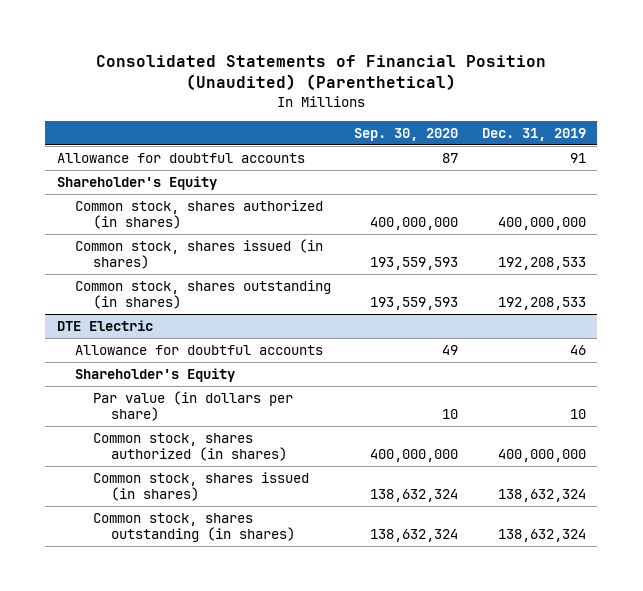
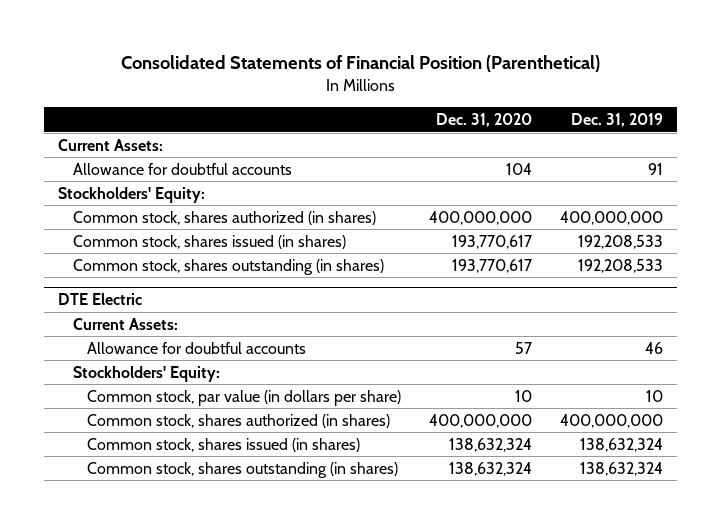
- Consolidated Statements of Financial Position (Unaudited) (Parenthetical)
+ Consolidated Statements of Financial Position (Parenthetical)
- | Sep. 30, 2020 | Dec. 31, 2019
+ | Dec. 31, 2020 | Dec. 31, 2019
+ Current Assets:
- Shareholder's Equity
+ Stockholders' Equity:
@ DTE Electric
+ Current Assets:
- Shareholder's Equity
- Par value (in dollars per share) | 10 | 10
+ Stockholders' Equity:
+ Common stock, par value (in dollars per share) | 10 | 10

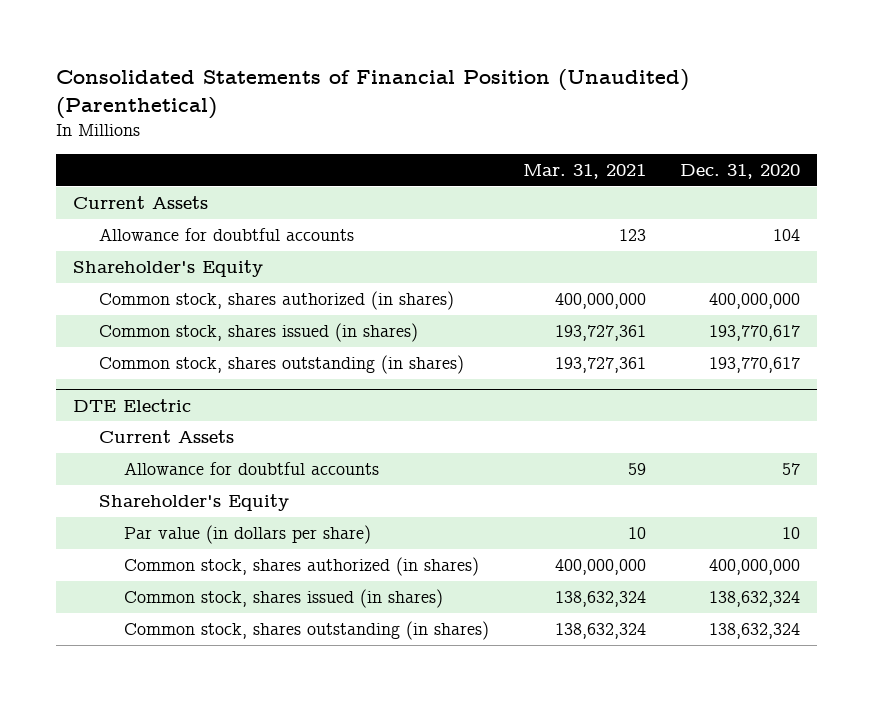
- Consolidated Statements of Financial Position (Parenthetical)
+ Consolidated Statements of Financial Position (Unaudited) (Parenthetical)
- | Dec. 31, 2020 | Dec. 31, 2019
+ | Mar. 31, 2021 | Dec. 31, 2020
- Current Assets:
+ Current Assets
- Stockholders' Equity:
+ Shareholder's Equity
@ DTE Electric
- Current Assets:
+ Current Assets
- Stockholders' Equity:
- Common stock, par value (in dollars per share) | 10 | 10
+ Shareholder's Equity
+ Par value (in dollars per share) | 10 | 10

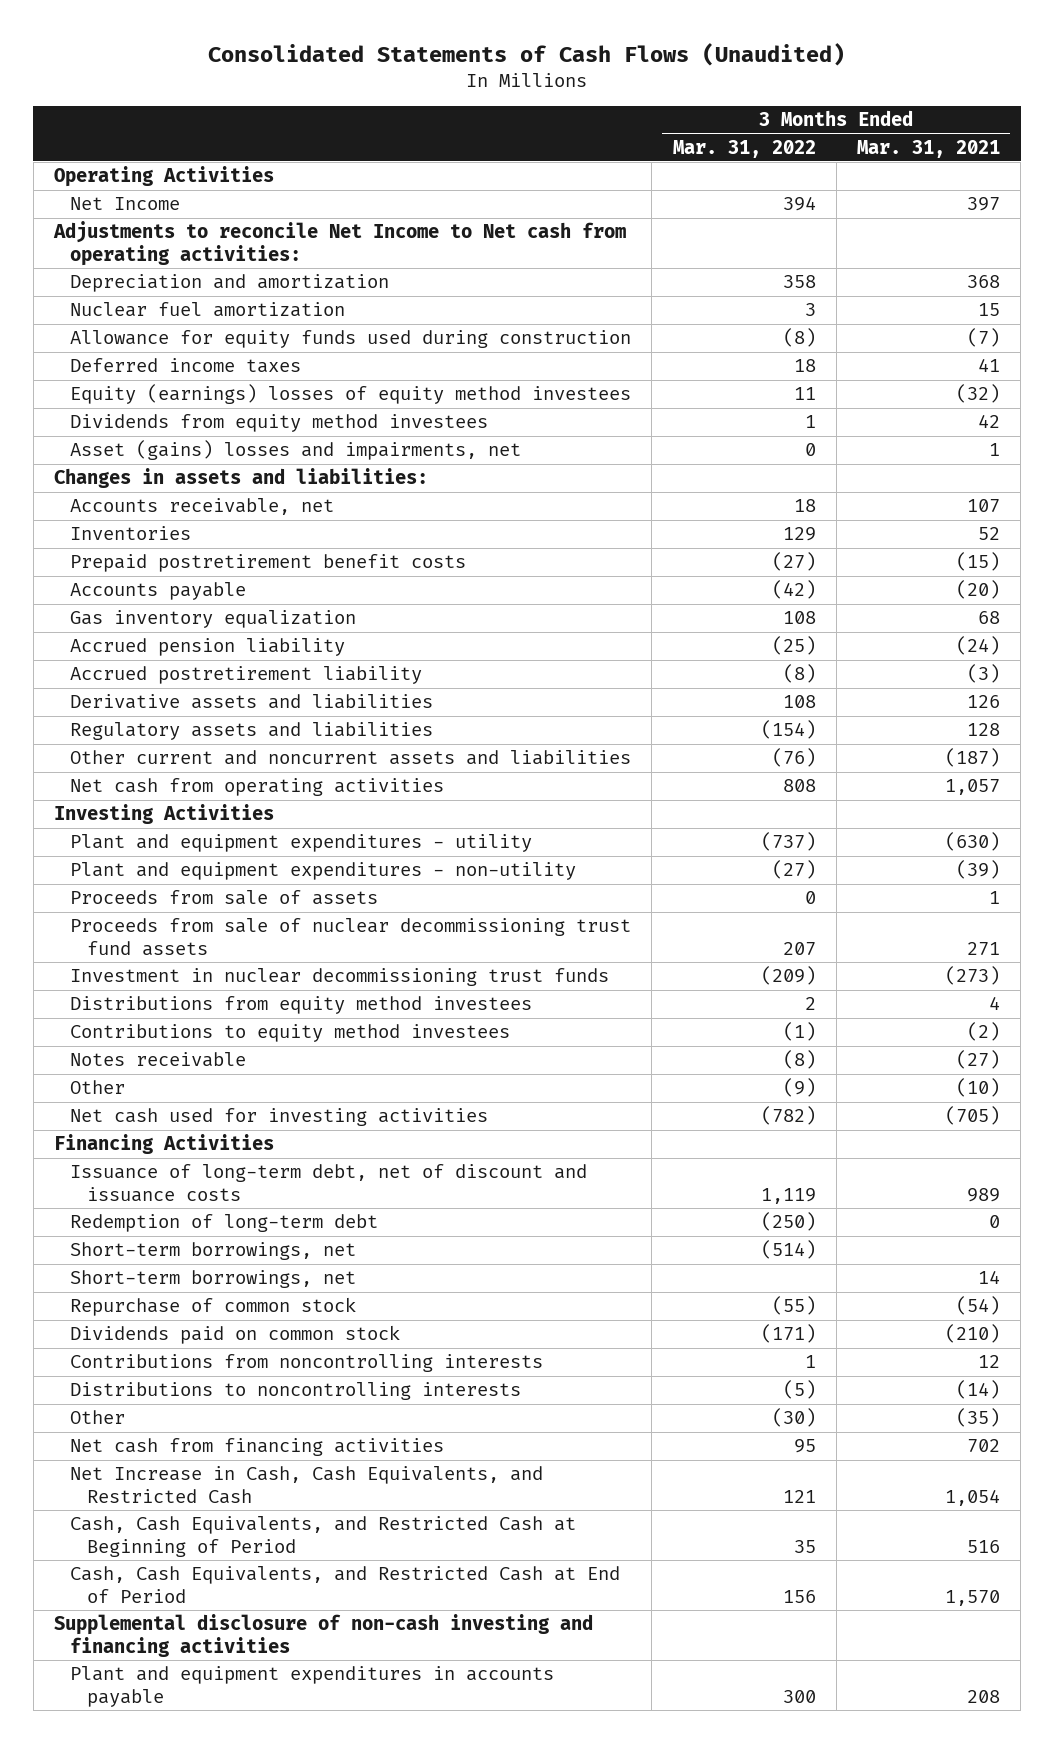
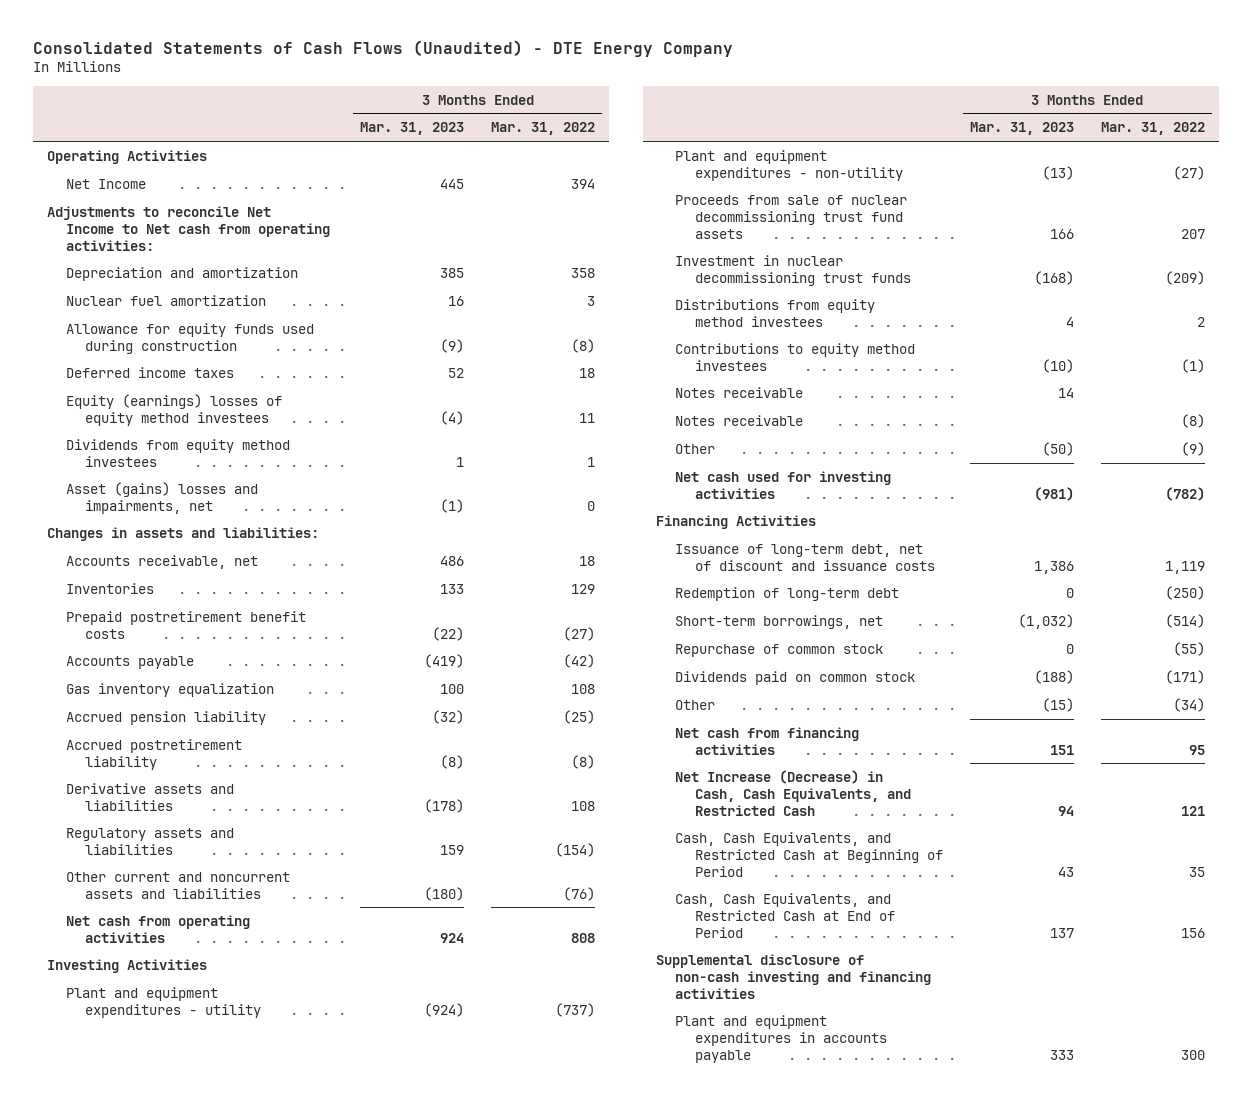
- Consolidated Statements of Cash Flows (Unaudited)
+ Consolidated Statements of Cash Flows (Unaudited) - DTE Energy Company
- | 3 Months Ended Mar. 31, 2022 | 3 Months Ended Mar. 31, 2021
+ | 3 Months Ended Mar. 31, 2023 | 3 Months Ended Mar. 31, 2022
- Proceeds from sale of assets | 0 | 1
+ Notes receivable | 14 |
- Short-term borrowings, net | | 14
- Contributions from noncontrolling interests | 1 | 12
- Distributions to noncontrolling interests | (5) | (14)
- Other | (30) | (35)
+ Other | (15) | (34)
- Net Increase in Cash, Cash Equivalents, and Restricted Cash | 121 | 1,054
+ Net Increase (Decrease) in Cash, Cash Equivalents, and Restricted Cash | 94 | 121

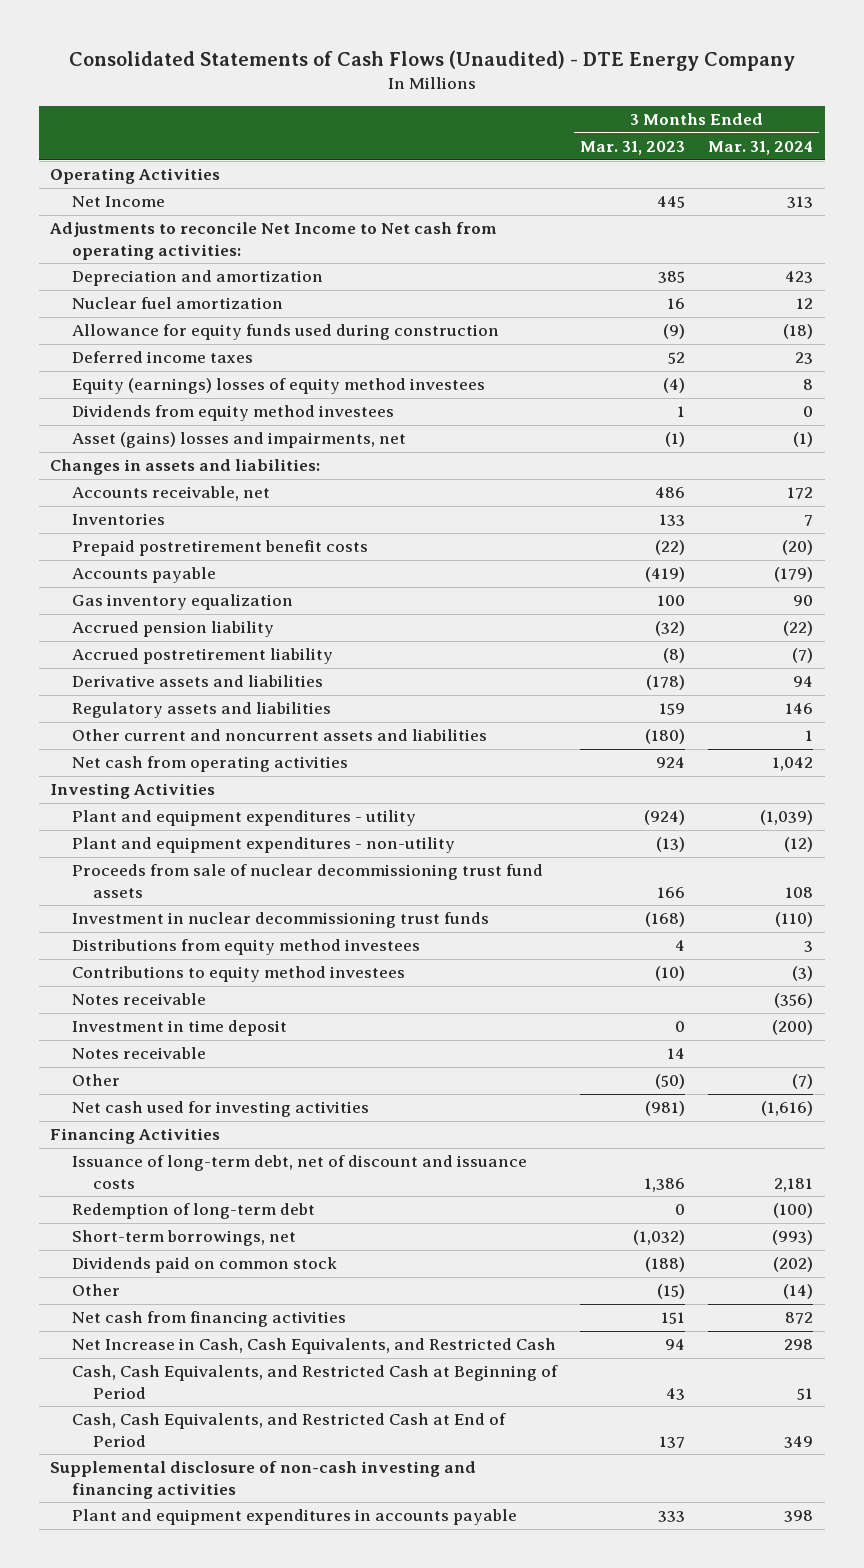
- | 3 Months Ended Mar. 31, 2023 | 3 Months Ended Mar. 31, 2022
+ | 3 Months Ended Mar. 31, 2023 | 3 Months Ended Mar. 31, 2024
+ Investment in time deposit | 0 | (200)
moved down: Notes receivable | 14 |
- Repurchase of common stock | 0 | (55)
- Net Increase (Decrease) in Cash, Cash Equivalents, and Restricted Cash | 94 | 121
+ Net Increase in Cash, Cash Equivalents, and Restricted Cash | 94 | 298

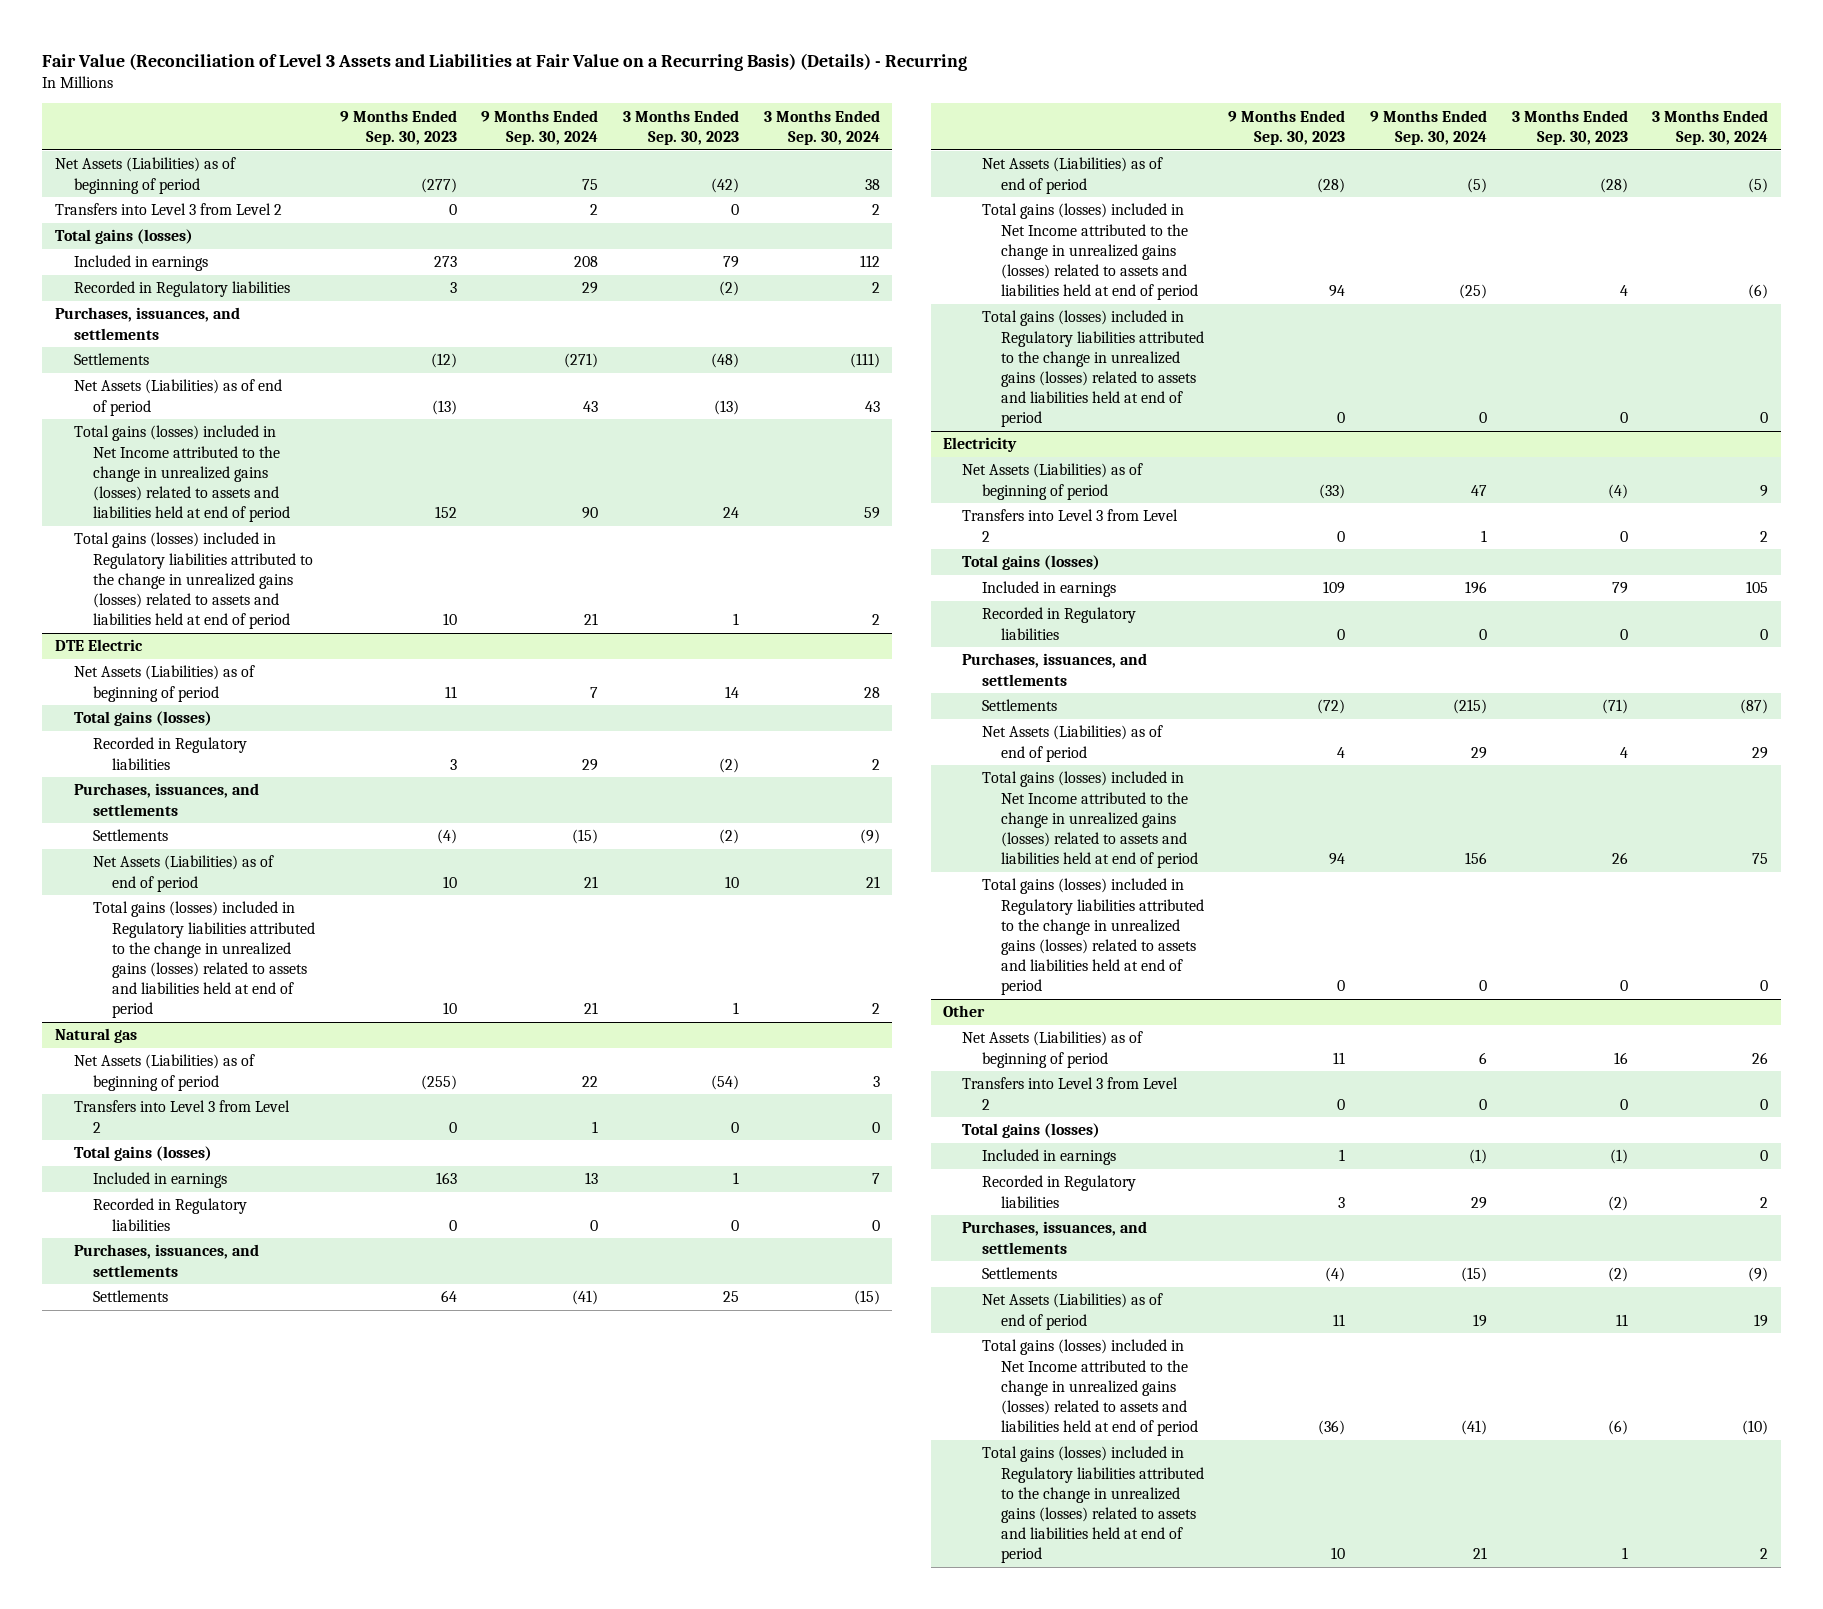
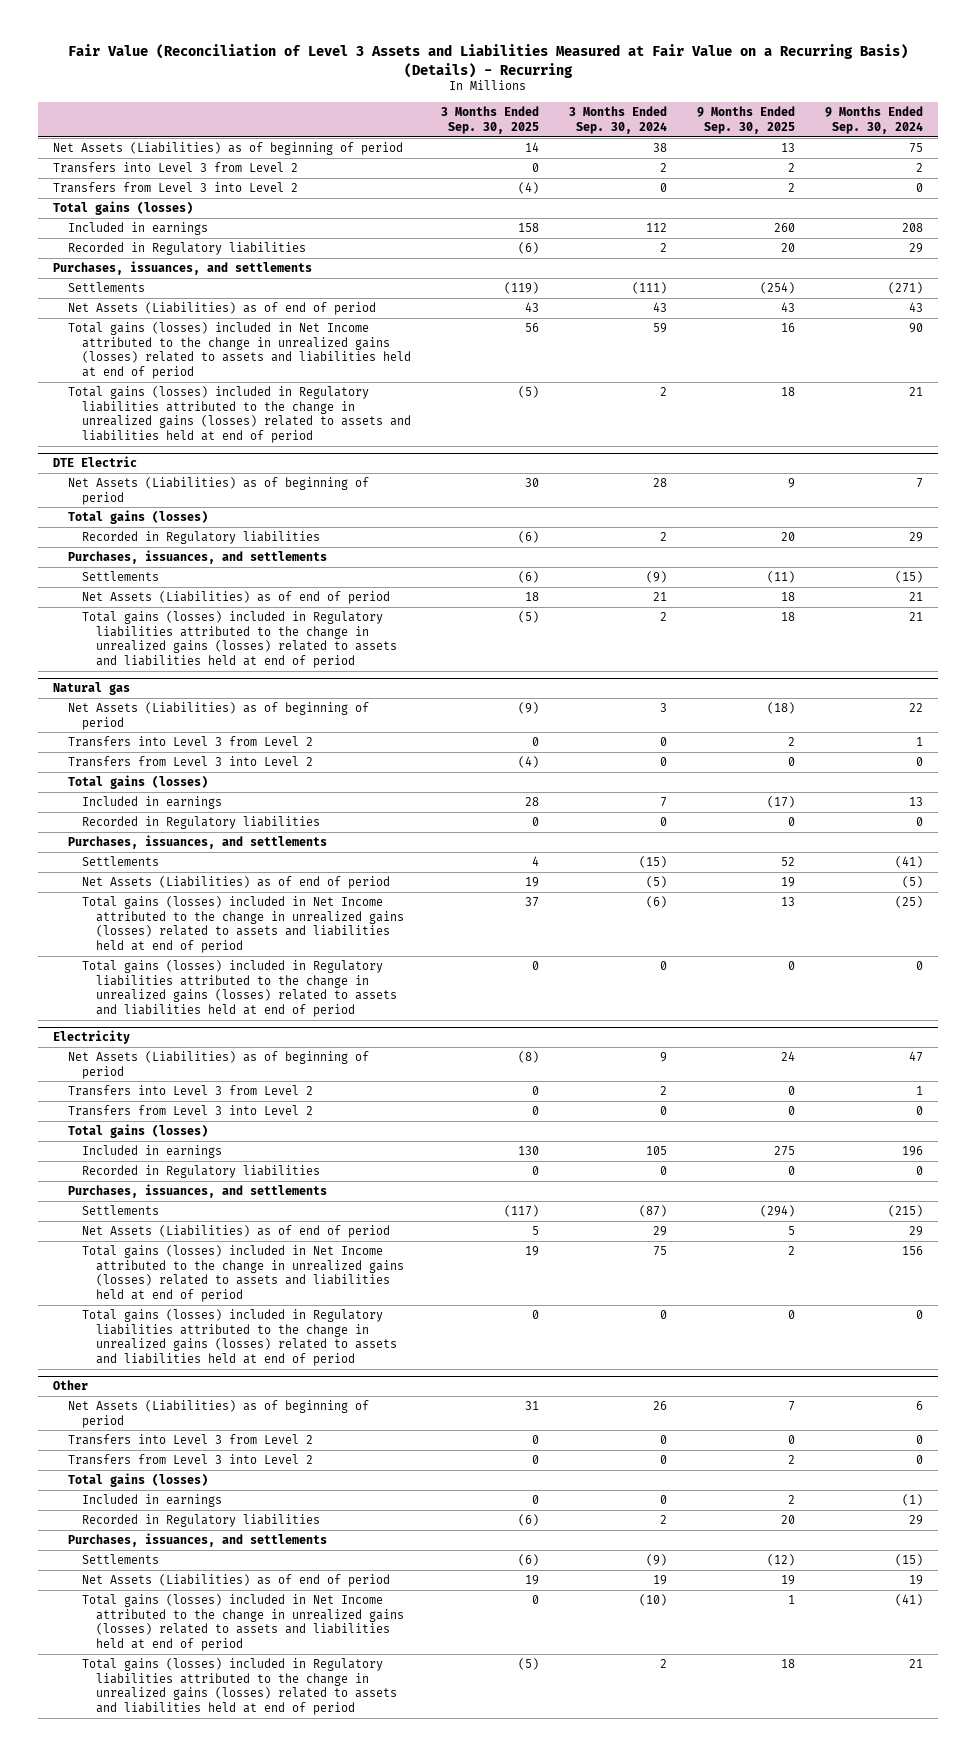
- Fair Value (Reconciliation of Level 3 Assets and Liabilities at Fair Value on a Recurring Basis) (Details) - Recurring
+ Fair Value (Reconciliation of Level 3 Assets and Liabilities Measured at Fair Value on a Recurring Basis) (Details) - Recurring
- | 9 Months Ended Sep. 30, 2023 | 9 Months Ended Sep. 30, 2024 | 3 Months Ended Sep. 30, 2023 | 3 Months Ended Sep. 30, 2024
+ | 3 Months Ended Sep. 30, 2025 | 3 Months Ended Sep. 30, 2024 | 9 Months Ended Sep. 30, 2025 | 9 Months Ended Sep. 30, 2024
+ Transfers from Level 3 into Level 2 | (4) | 0 | 2 | 0
@ Natural gas
+ Transfers from Level 3 into Level 2 | (4) | 0 | 0 | 0
@ Electricity
+ Transfers from Level 3 into Level 2 | 0 | 0 | 0 | 0
@ Other
+ Transfers from Level 3 into Level 2 | 0 | 0 | 2 | 0

